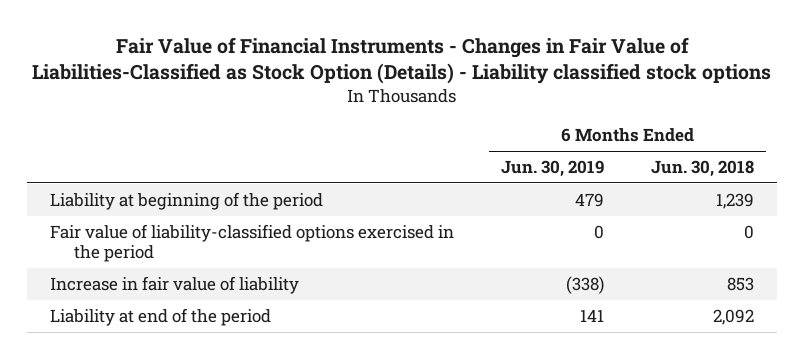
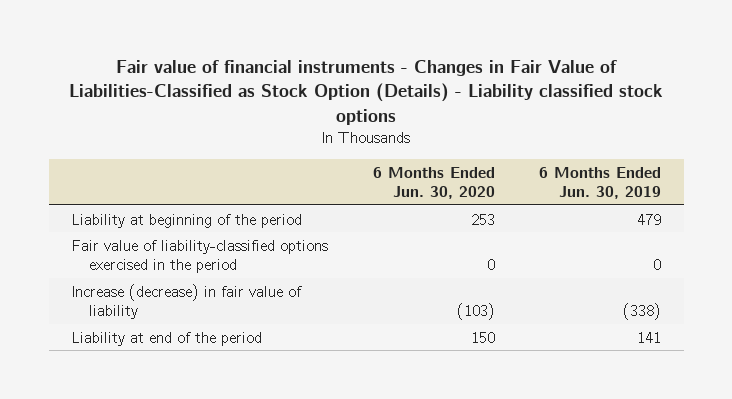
- Fair Value of Financial Instruments - Changes in Fair Value of Liabilities-Classified as Stock Option (Details) - Liability classified stock options
+ Fair value of financial instruments - Changes in Fair Value of Liabilities-Classified as Stock Option (Details) - Liability classified stock options
- | 6 Months Ended Jun. 30, 2019 | 6 Months Ended Jun. 30, 2018
+ | 6 Months Ended Jun. 30, 2020 | 6 Months Ended Jun. 30, 2019
- Increase in fair value of liability | (338) | 853
+ Increase (decrease) in fair value of liability | (103) | (338)

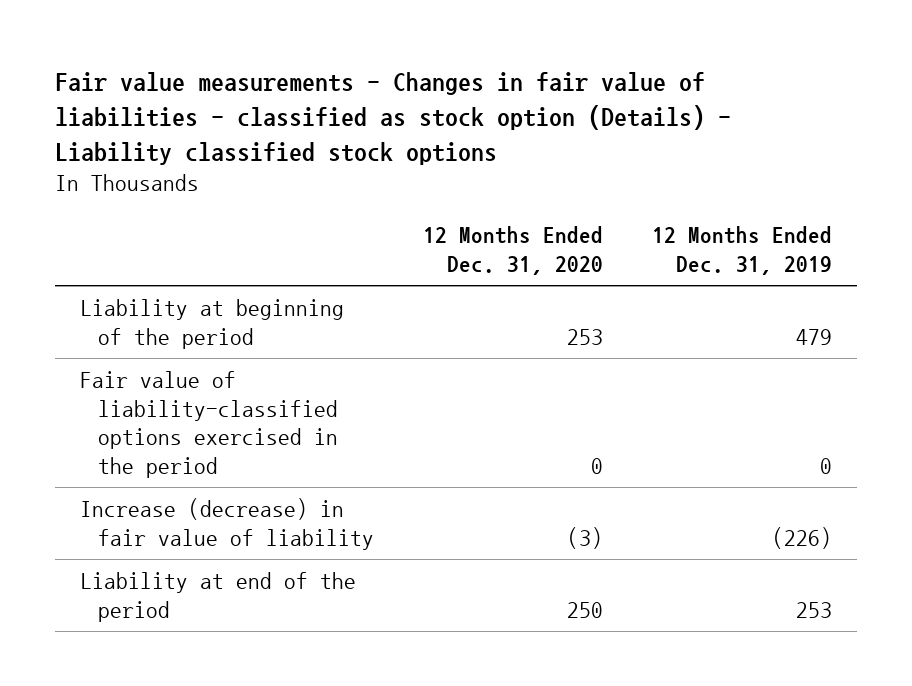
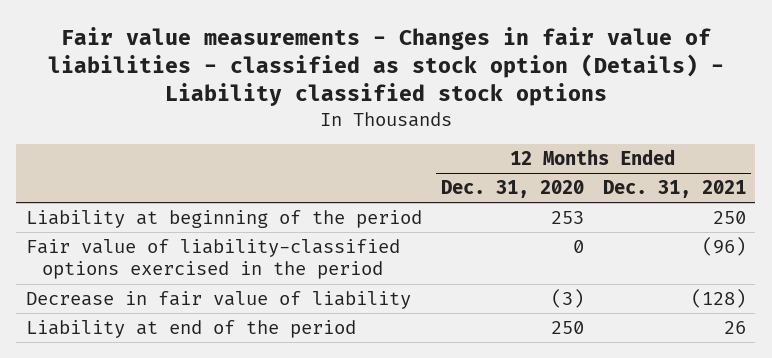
- | 12 Months Ended Dec. 31, 2020 | 12 Months Ended Dec. 31, 2019
+ | 12 Months Ended Dec. 31, 2020 | 12 Months Ended Dec. 31, 2021
- Increase (decrease) in fair value of liability | (3) | (226)
+ Decrease in fair value of liability | (3) | (128)

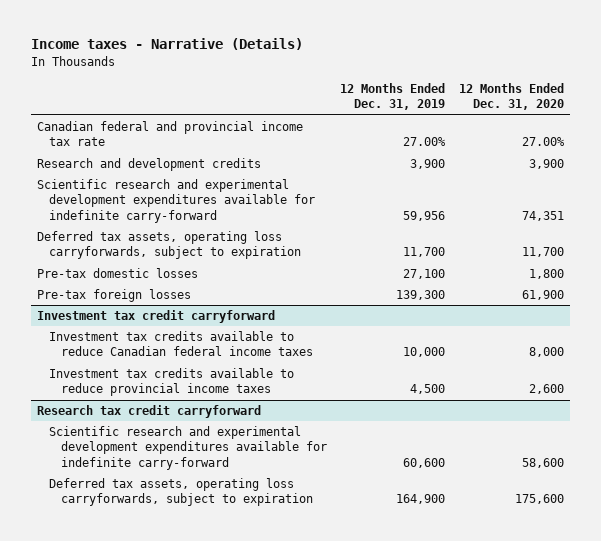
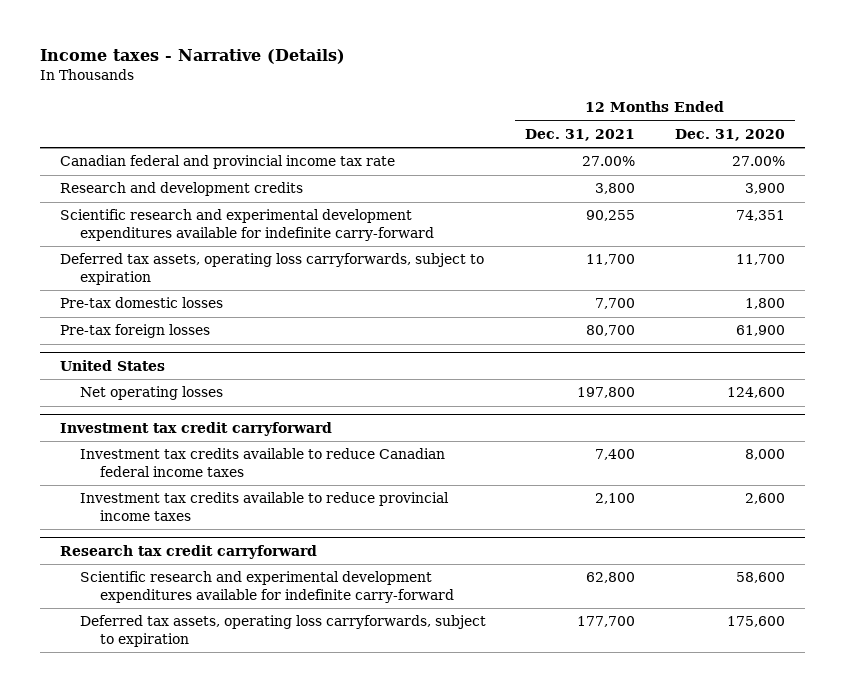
- | 12 Months Ended Dec. 31, 2019 | 12 Months Ended Dec. 31, 2020
+ | 12 Months Ended Dec. 31, 2021 | 12 Months Ended Dec. 31, 2020
+ United States
+ Net operating losses | 197,800 | 124,600

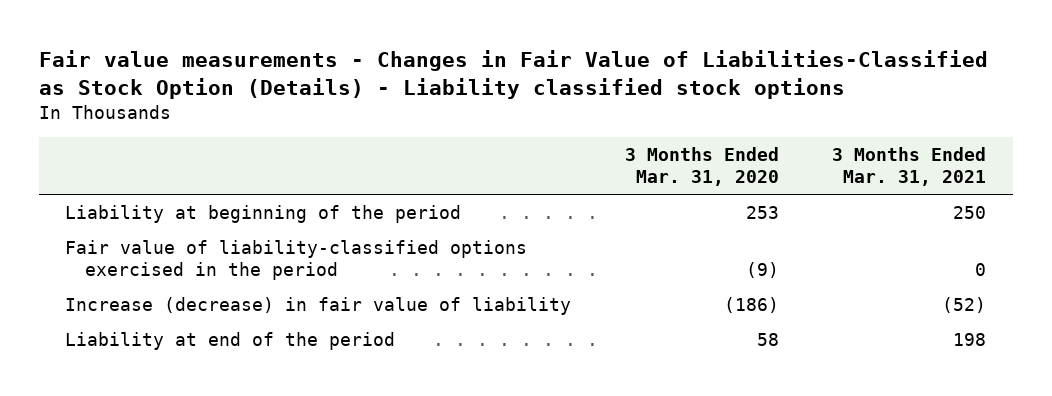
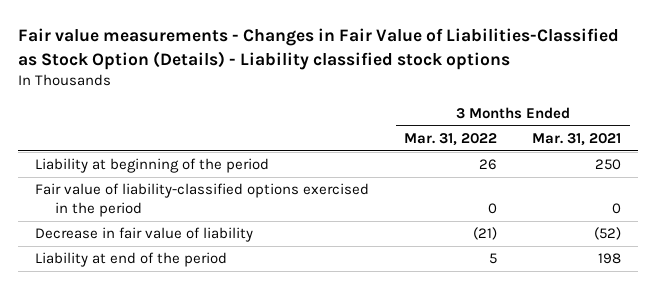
- | 3 Months Ended Mar. 31, 2020 | 3 Months Ended Mar. 31, 2021
+ | 3 Months Ended Mar. 31, 2022 | 3 Months Ended Mar. 31, 2021
- Increase (decrease) in fair value of liability | (186) | (52)
+ Decrease in fair value of liability | (21) | (52)

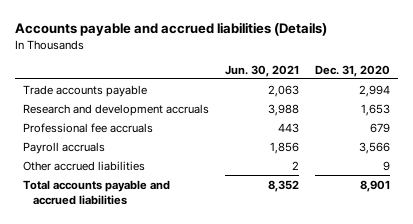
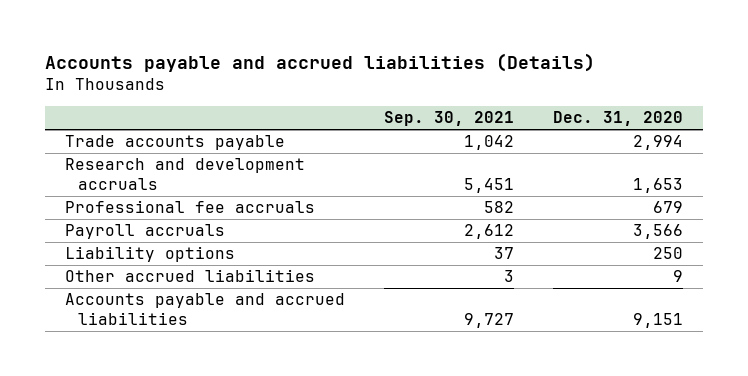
- | Jun. 30, 2021 | Dec. 31, 2020
+ | Sep. 30, 2021 | Dec. 31, 2020
+ Liability options | 37 | 250
- Total accounts payable and accrued liabilities | 8,352 | 8,901
+ Accounts payable and accrued liabilities | 9,727 | 9,151

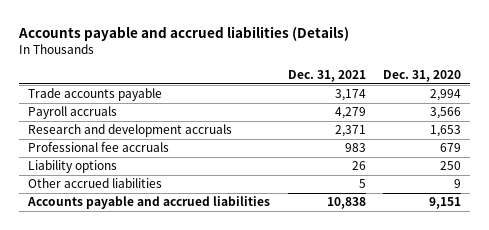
- | Sep. 30, 2021 | Dec. 31, 2020
+ | Dec. 31, 2021 | Dec. 31, 2020
moved up: Payroll accruals | 4,279 | 3,566

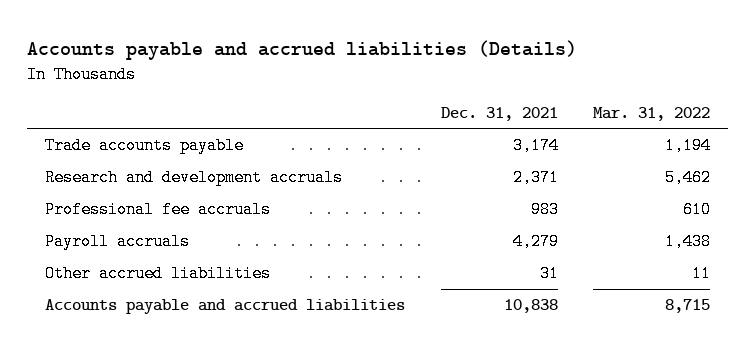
- | Dec. 31, 2021 | Dec. 31, 2020
+ | Dec. 31, 2021 | Mar. 31, 2022
- Liability options | 26 | 250
- Other accrued liabilities | 5 | 9
moved down: Payroll accruals | 4,279 | 1,438
+ Other accrued liabilities | 31 | 11

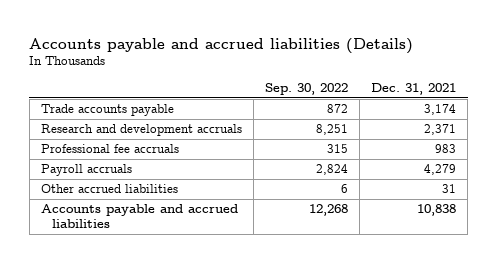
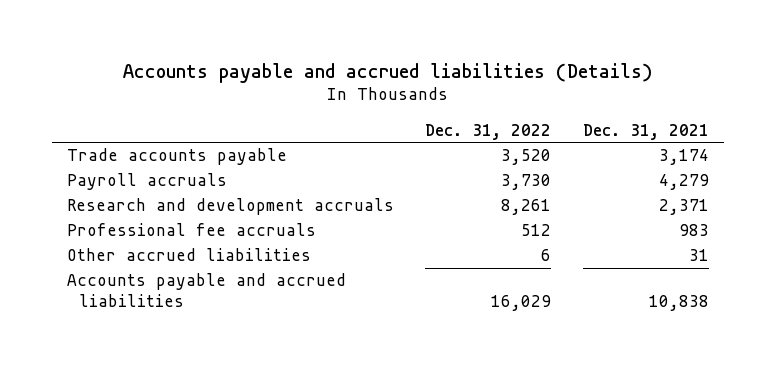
- | Sep. 30, 2022 | Dec. 31, 2021
+ | Dec. 31, 2022 | Dec. 31, 2021
moved up: Payroll accruals | 3,730 | 4,279

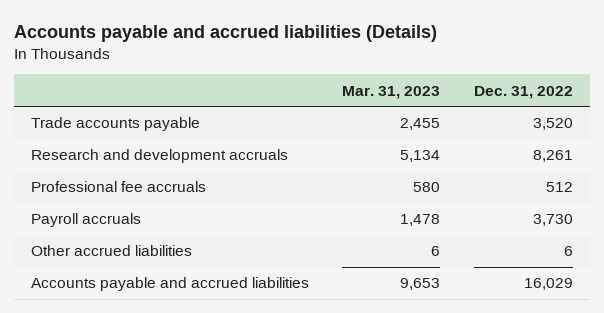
- | Dec. 31, 2022 | Dec. 31, 2021
+ | Mar. 31, 2023 | Dec. 31, 2022
moved down: Payroll accruals | 1,478 | 3,730

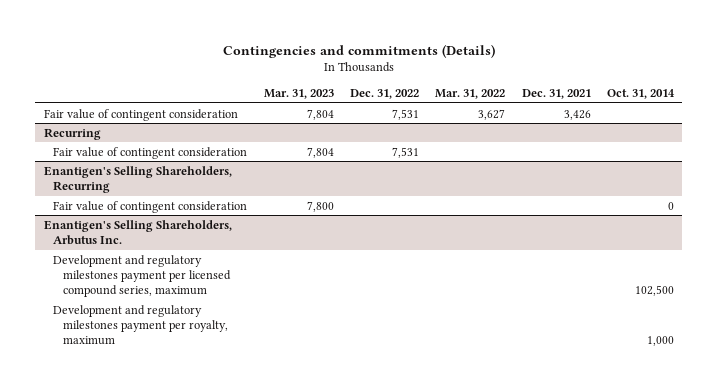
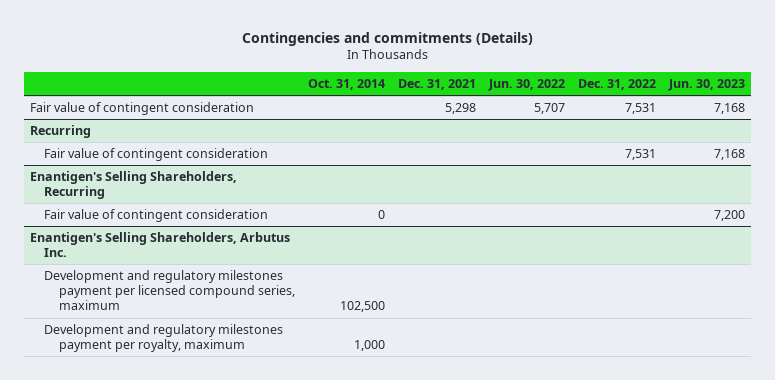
- | Mar. 31, 2023 | Dec. 31, 2022 | Mar. 31, 2022 | Dec. 31, 2021 | Oct. 31, 2014
+ | Oct. 31, 2014 | Dec. 31, 2021 | Jun. 30, 2022 | Dec. 31, 2022 | Jun. 30, 2023
- Fair value of contingent consideration | 7,804 | 7,531 | 3,627 | 3,426 |
+ Fair value of contingent consideration | | 5,298 | 5,707 | 7,531 | 7,168

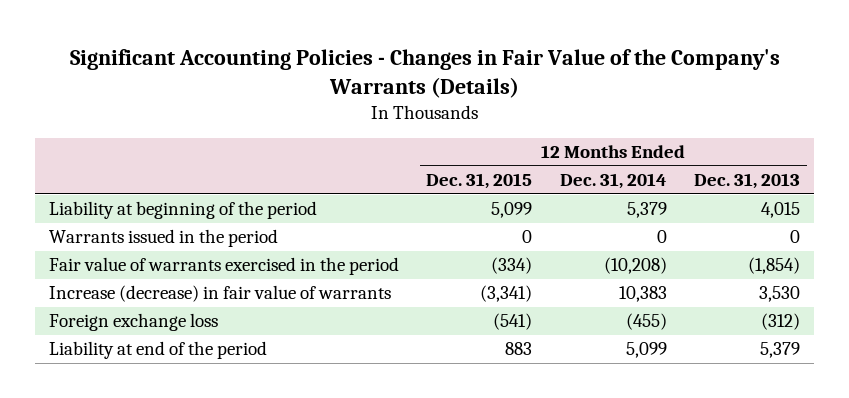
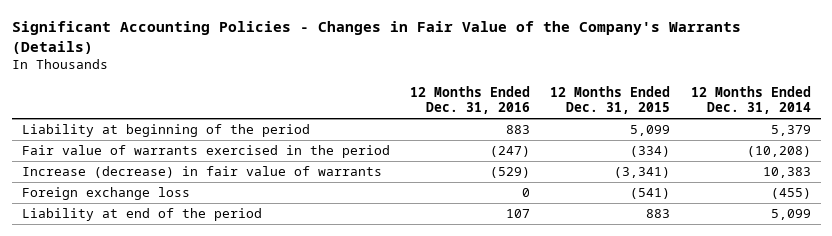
- | 12 Months Ended Dec. 31, 2015 | 12 Months Ended Dec. 31, 2014 | 12 Months Ended Dec. 31, 2013
+ | 12 Months Ended Dec. 31, 2016 | 12 Months Ended Dec. 31, 2015 | 12 Months Ended Dec. 31, 2014
- Warrants issued in the period | 0 | 0 | 0

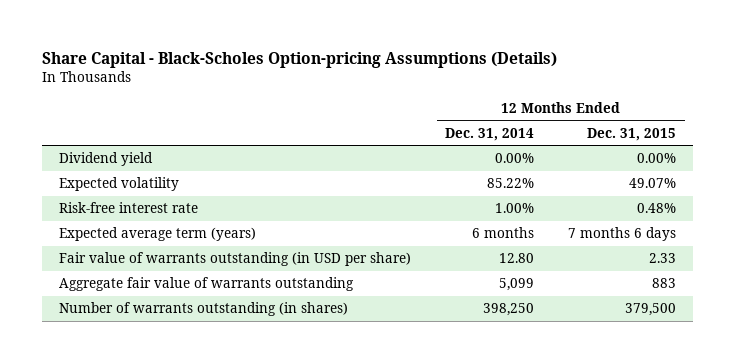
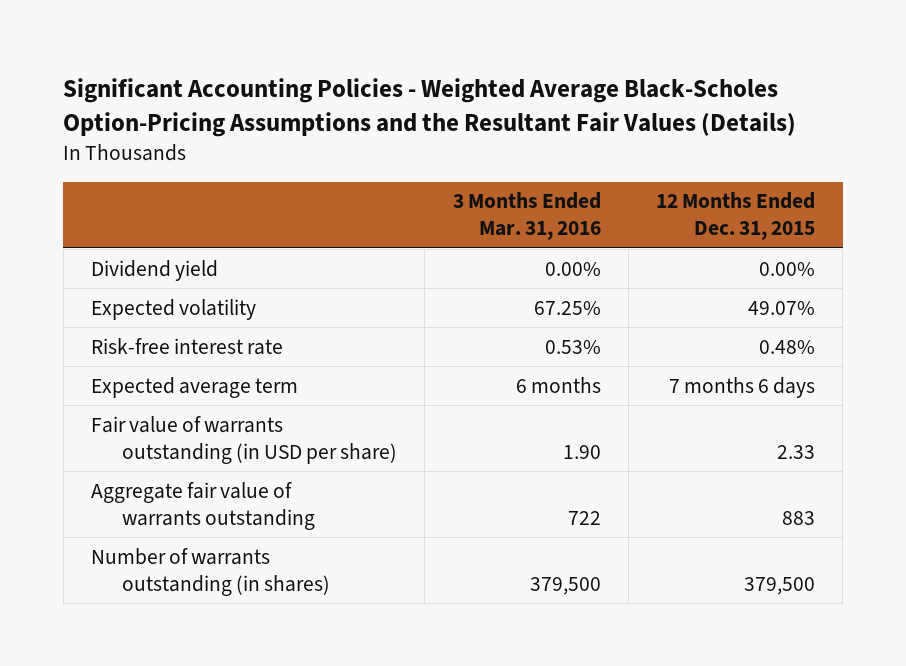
- Share Capital - Black-Scholes Option-pricing Assumptions (Details)
+ Significant Accounting Policies - Weighted Average Black-Scholes Option-Pricing Assumptions and the Resultant Fair Values (Details)
- | 12 Months Ended Dec. 31, 2014 | 12 Months Ended Dec. 31, 2015
+ | 3 Months Ended Mar. 31, 2016 | 12 Months Ended Dec. 31, 2015
- Expected average term (years) | 6 months | 7 months 6 days
+ Expected average term | 6 months | 7 months 6 days

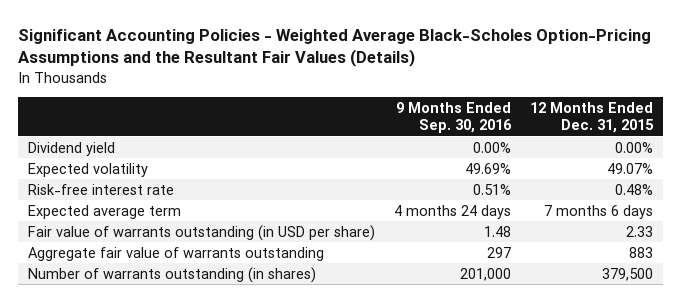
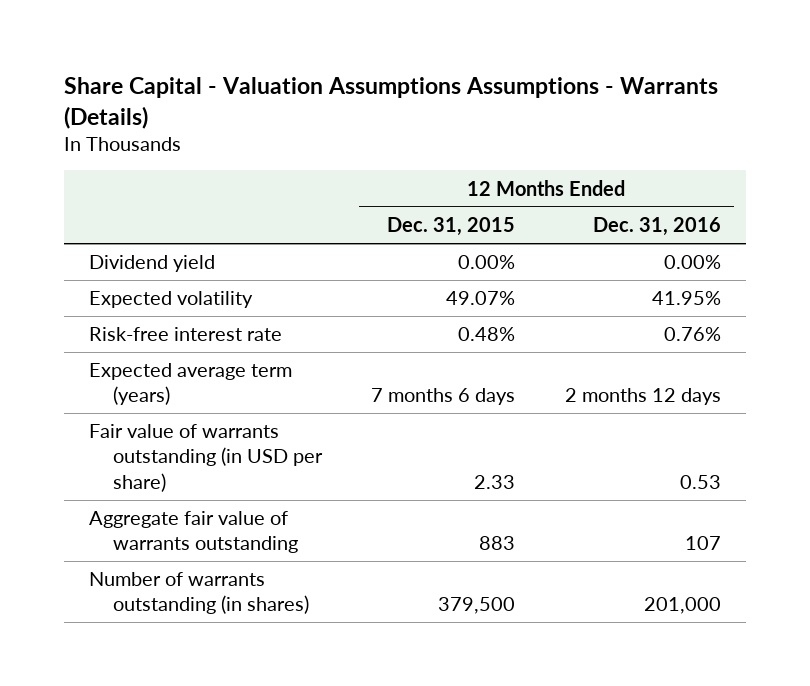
- Significant Accounting Policies - Weighted Average Black-Scholes Option-Pricing Assumptions and the Resultant Fair Values (Details)
+ Share Capital - Valuation Assumptions Assumptions - Warrants (Details)
- | 9 Months Ended Sep. 30, 2016 | 12 Months Ended Dec. 31, 2015
+ | 12 Months Ended Dec. 31, 2015 | 12 Months Ended Dec. 31, 2016
- Expected average term | 4 months 24 days | 7 months 6 days
+ Expected average term (years) | 7 months 6 days | 2 months 12 days

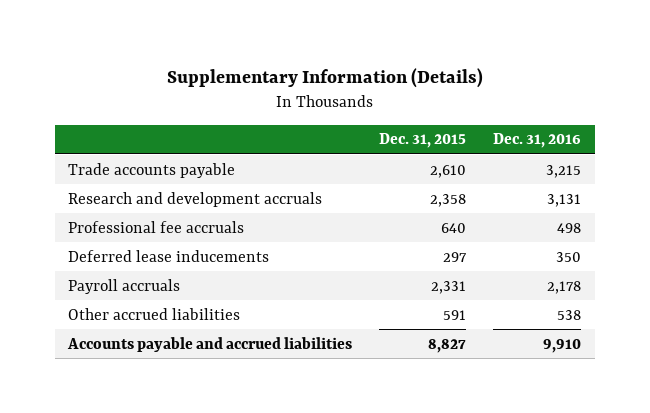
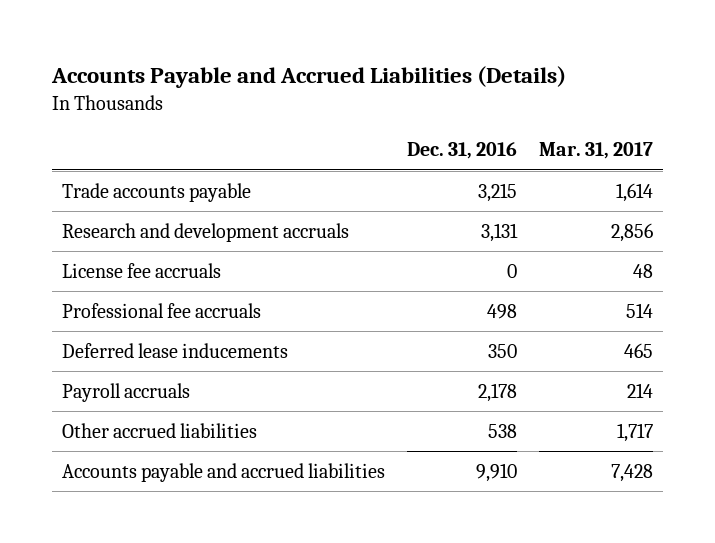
- Supplementary Information (Details)
+ Accounts Payable and Accrued Liabilities (Details)
- | Dec. 31, 2015 | Dec. 31, 2016
+ | Dec. 31, 2016 | Mar. 31, 2017
+ License fee accruals | 0 | 48

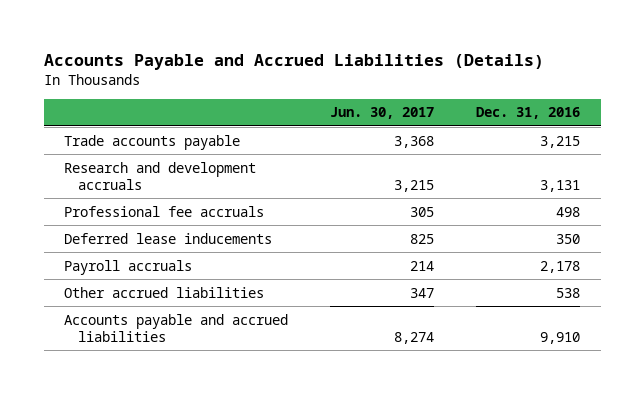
- | Dec. 31, 2016 | Mar. 31, 2017
+ | Jun. 30, 2017 | Dec. 31, 2016
- License fee accruals | 0 | 48

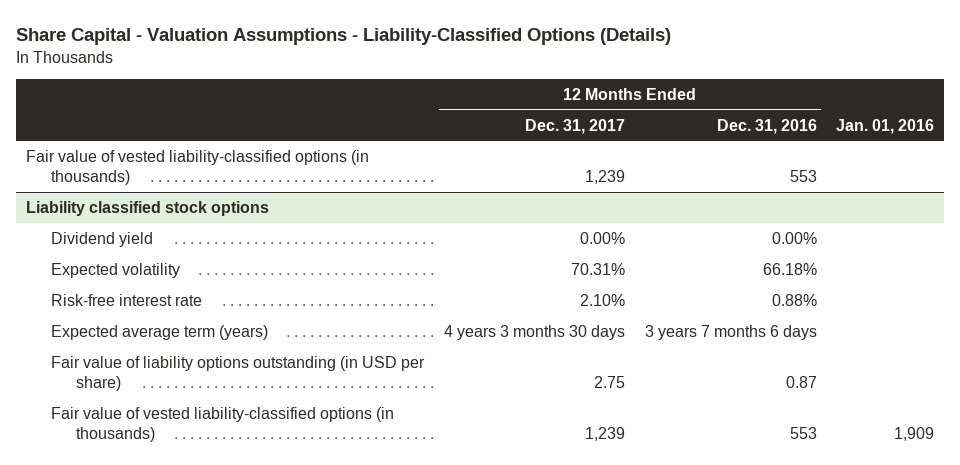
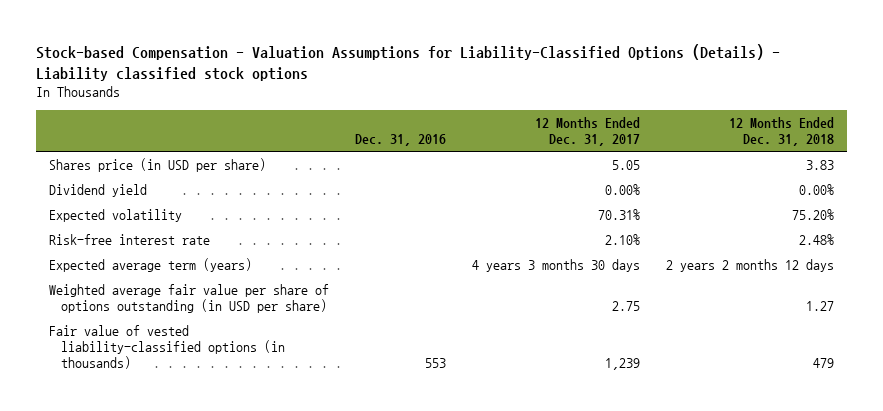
- Share Capital - Valuation Assumptions - Liability-Classified Options (Details)
+ Stock-based Compensation - Valuation Assumptions for Liability-Classified Options (Details) - Liability classified stock options
- | 12 Months Ended Dec. 31, 2017 | 12 Months Ended Dec. 31, 2016 | Jan. 01, 2016
+ | Dec. 31, 2016 | 12 Months Ended Dec. 31, 2017 | 12 Months Ended Dec. 31, 2018
- Fair value of vested liability-classified options (in thousands) | 1,239 | 553 |
- Liability classified stock options
+ Shares price (in USD per share) | | 5.05 | 3.83
- Fair value of liability options outstanding (in USD per share) | 2.75 | 0.87 |
+ Weighted average fair value per share of options outstanding (in USD per share) | | 2.75 | 1.27

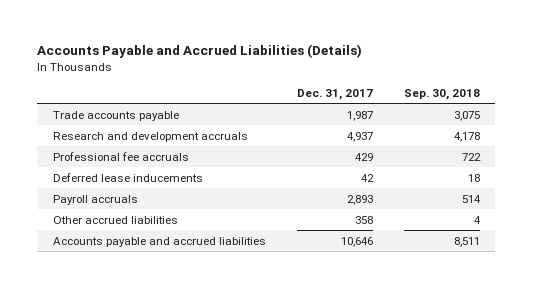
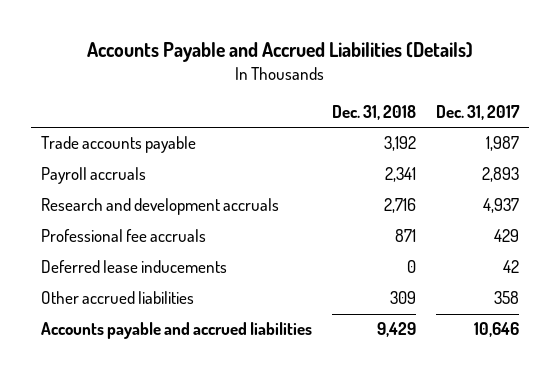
- | Dec. 31, 2017 | Sep. 30, 2018
+ | Dec. 31, 2018 | Dec. 31, 2017
moved up: Payroll accruals | 2,341 | 2,893

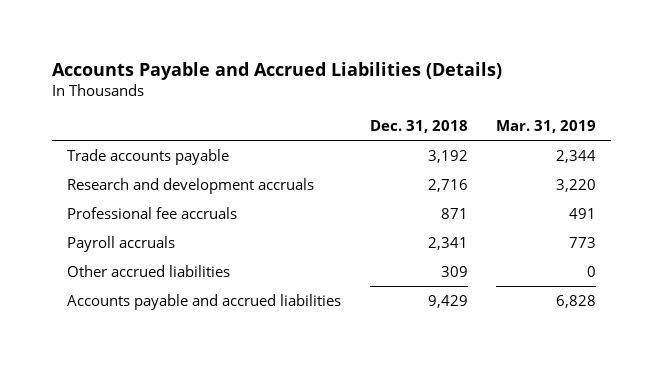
- | Dec. 31, 2018 | Dec. 31, 2017
+ | Dec. 31, 2018 | Mar. 31, 2019
- Deferred lease inducements | 0 | 42
moved down: Payroll accruals | 2,341 | 773

